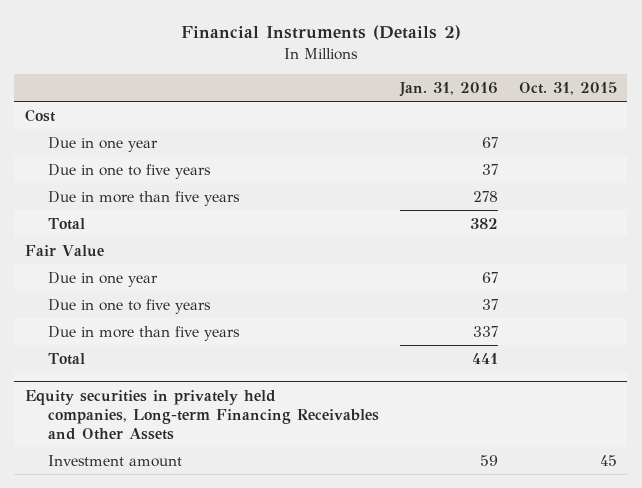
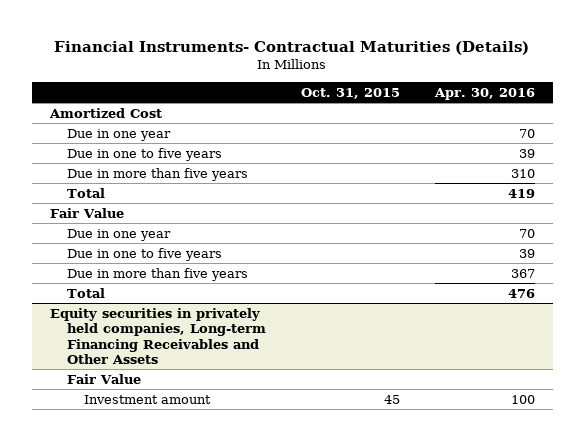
- Financial Instruments (Details 2)
+ Financial Instruments- Contractual Maturities (Details)
- | Jan. 31, 2016 | Oct. 31, 2015
+ | Oct. 31, 2015 | Apr. 30, 2016
- Cost
+ Amortized Cost
@ Equity securities in privately held companies, Long-term Financing Receivables and Other Assets
+ Fair Value

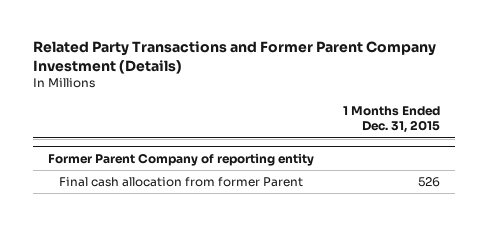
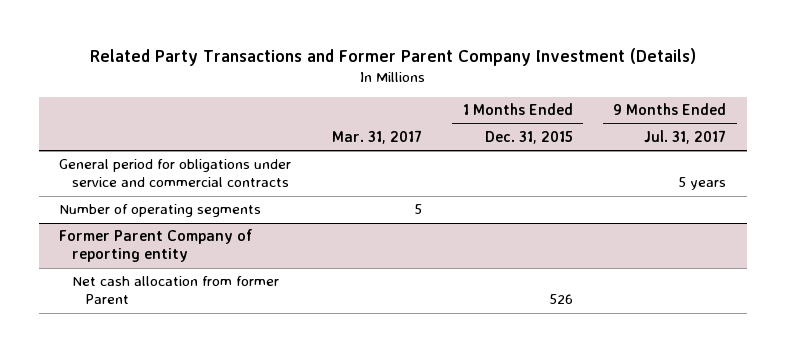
- | 1 Months Ended Dec. 31, 2015
+ | Mar. 31, 2017 | 1 Months Ended Dec. 31, 2015 | 9 Months Ended Jul. 31, 2017
+ General period for obligations under service and commercial contracts | | | 5 years
+ Number of operating segments | 5 | |
@ Former Parent Company of reporting entity
- Final cash allocation from former Parent | 526
+ Net cash allocation from former Parent | | 526 |

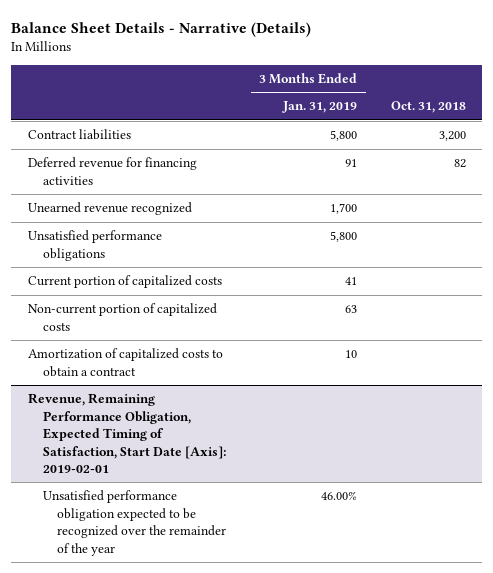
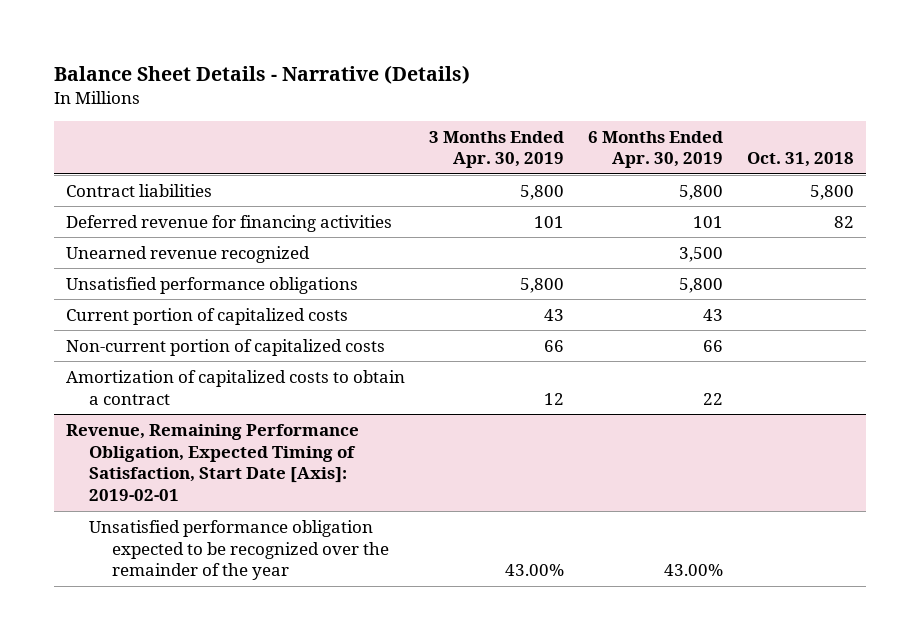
- | 3 Months Ended Jan. 31, 2019 | Oct. 31, 2018
+ | 3 Months Ended Apr. 30, 2019 | 6 Months Ended Apr. 30, 2019 | Oct. 31, 2018
- Contract liabilities | 5,800 | 3,200
+ Contract liabilities | 5,800 | 5,800 | 5,800

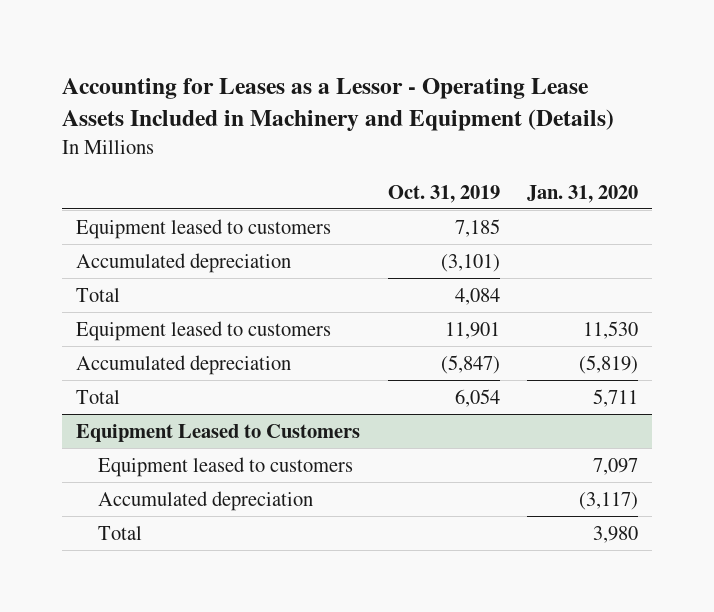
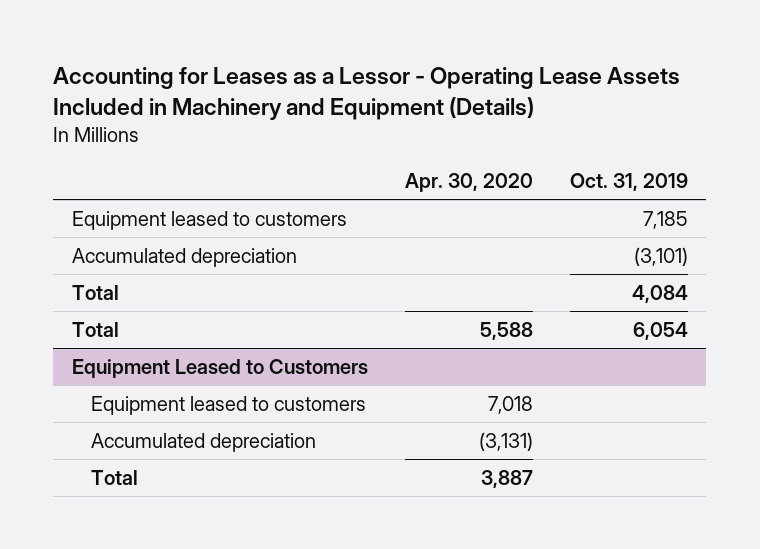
- | Oct. 31, 2019 | Jan. 31, 2020
+ | Apr. 30, 2020 | Oct. 31, 2019
- Equipment leased to customers | 11,901 | 11,530
- Accumulated depreciation | (5,847) | (5,819)

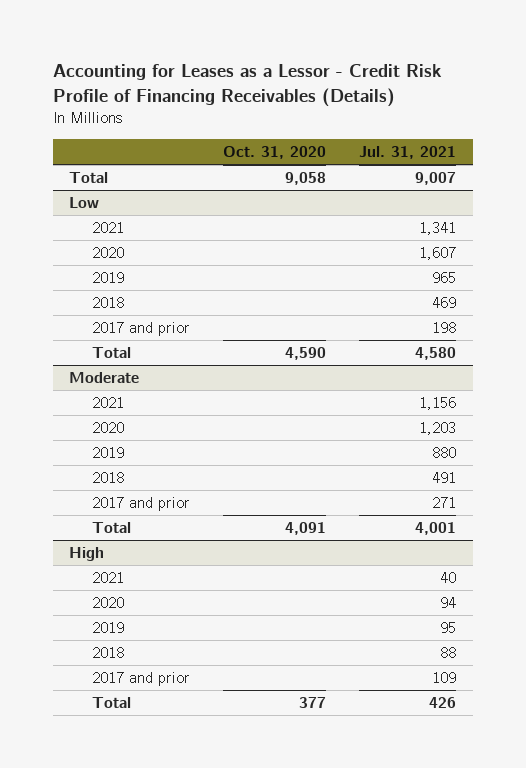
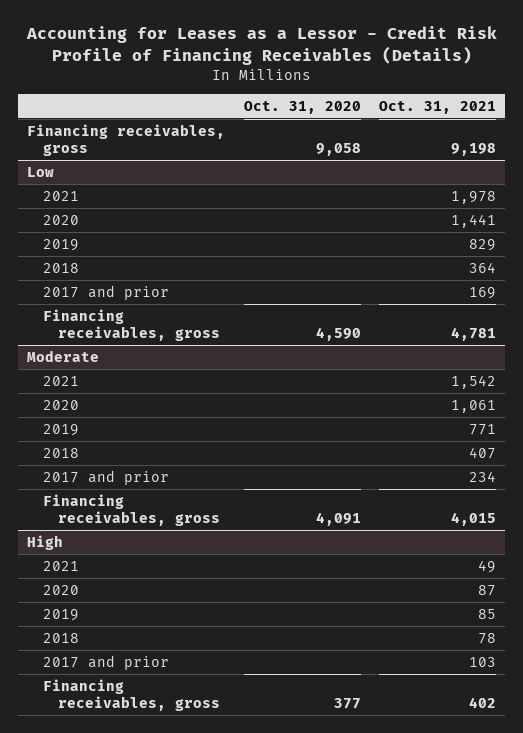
- | Oct. 31, 2020 | Jul. 31, 2021
+ | Oct. 31, 2020 | Oct. 31, 2021
- Total | 9,058 | 9,007
+ Financing receivables, gross | 9,058 | 9,198
@ Low
- Total | 4,590 | 4,580
+ Financing receivables, gross | 4,590 | 4,781
@ Moderate
- Total | 4,091 | 4,001
+ Financing receivables, gross | 4,091 | 4,015
@ High
- Total | 377 | 426
+ Financing receivables, gross | 377 | 402

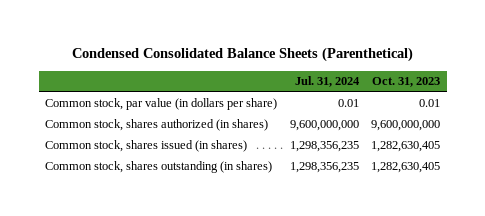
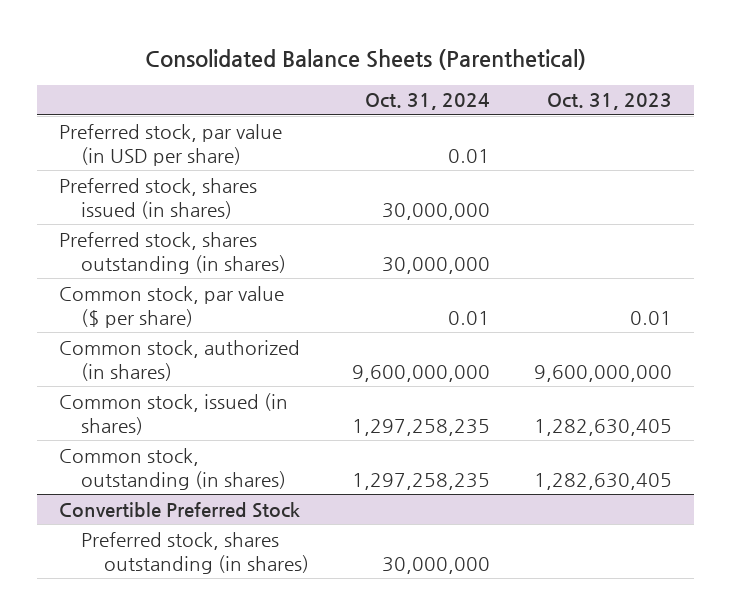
- Condensed Consolidated Balance Sheets (Parenthetical)
+ Consolidated Balance Sheets (Parenthetical)
- | Jul. 31, 2024 | Oct. 31, 2023
+ | Oct. 31, 2024 | Oct. 31, 2023
- Common stock, par value (in dollars per share) | 0.01 | 0.01
- Common stock, shares authorized (in shares) | 9,600,000,000 | 9,600,000,000
- Common stock, shares issued (in shares) | 1,298,356,235 | 1,282,630,405
- Common stock, shares outstanding (in shares) | 1,298,356,235 | 1,282,630,405
+ Preferred stock, par value (in USD per share) | 0.01 |
+ Preferred stock, shares issued (in shares) | 30,000,000 |
+ Preferred stock, shares outstanding (in shares) | 30,000,000 |
+ Common stock, par value ($ per share) | 0.01 | 0.01
+ Common stock, authorized (in shares) | 9,600,000,000 | 9,600,000,000
+ Common stock, issued (in shares) | 1,297,258,235 | 1,282,630,405
+ Common stock, outstanding (in shares) | 1,297,258,235 | 1,282,630,405
+ Convertible Preferred Stock
+ Preferred stock, shares outstanding (in shares) | 30,000,000 |

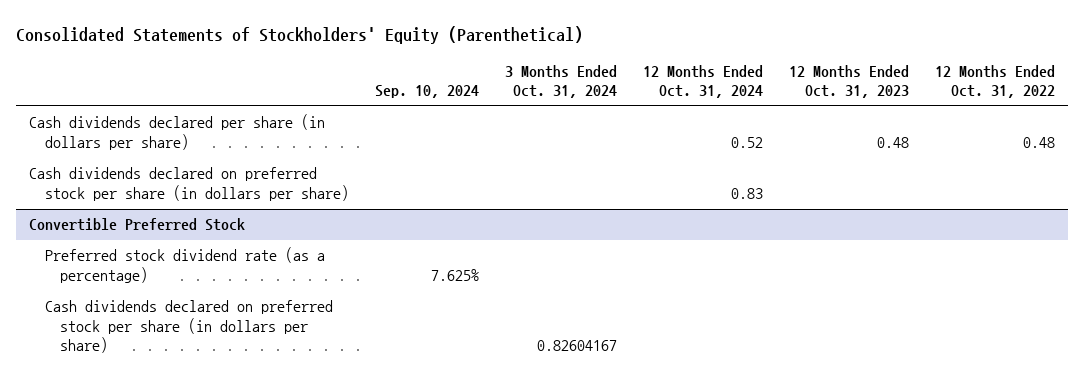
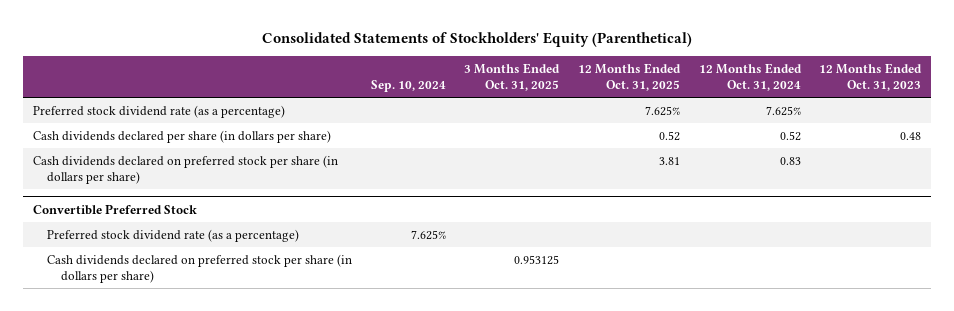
- | Sep. 10, 2024 | 3 Months Ended Oct. 31, 2024 | 12 Months Ended Oct. 31, 2024 | 12 Months Ended Oct. 31, 2023 | 12 Months Ended Oct. 31, 2022
+ | Sep. 10, 2024 | 3 Months Ended Oct. 31, 2025 | 12 Months Ended Oct. 31, 2025 | 12 Months Ended Oct. 31, 2024 | 12 Months Ended Oct. 31, 2023
+ Preferred stock dividend rate (as a percentage) | | | 7.625% | 7.625% |

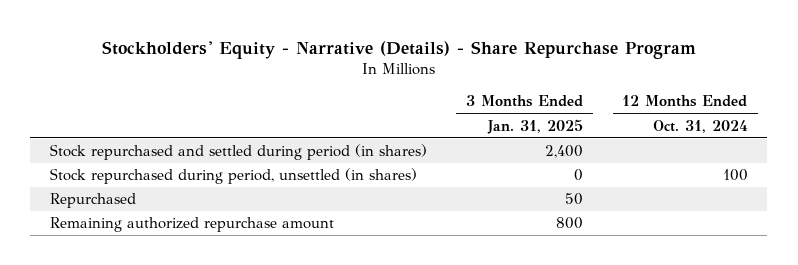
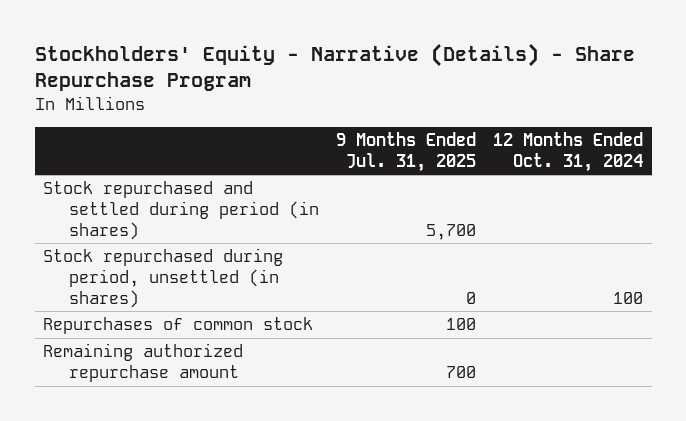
- | 3 Months Ended Jan. 31, 2025 | 12 Months Ended Oct. 31, 2024
+ | 9 Months Ended Jul. 31, 2025 | 12 Months Ended Oct. 31, 2024
- Repurchased | 50 |
+ Repurchases of common stock | 100 |

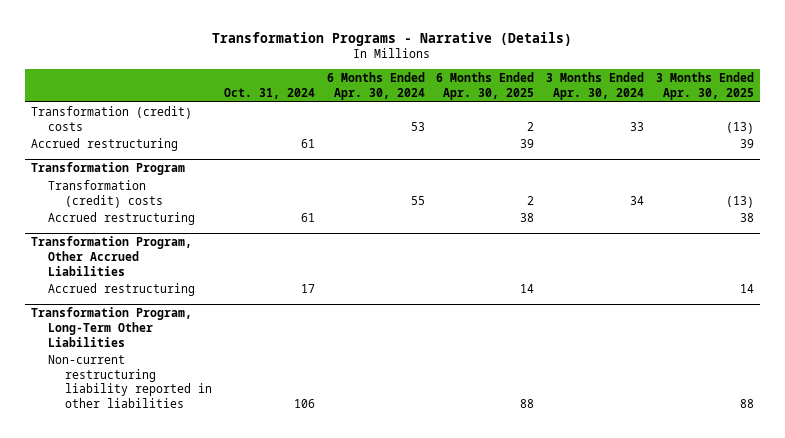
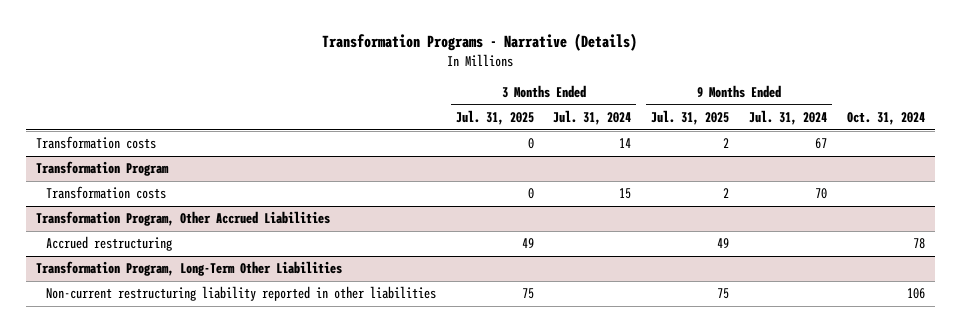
- | Oct. 31, 2024 | 6 Months Ended Apr. 30, 2024 | 6 Months Ended Apr. 30, 2025 | 3 Months Ended Apr. 30, 2024 | 3 Months Ended Apr. 30, 2025
+ | 3 Months Ended Jul. 31, 2025 | 3 Months Ended Jul. 31, 2024 | 9 Months Ended Jul. 31, 2025 | 9 Months Ended Jul. 31, 2024 | Oct. 31, 2024
- Transformation (credit) costs | | 53 | 2 | 33 | (13)
- Accrued restructuring | 61 | | 39 | | 39
+ Transformation costs | 0 | 14 | 2 | 67 |
@ Transformation Program
- Transformation (credit) costs | | 55 | 2 | 34 | (13)
- Accrued restructuring | 61 | | 38 | | 38
+ Transformation costs | 0 | 15 | 2 | 70 |
@ Transformation Program, Other Accrued Liabilities
- Accrued restructuring | 17 | | 14 | | 14
+ Accrued restructuring | 49 | | 49 | | 78

